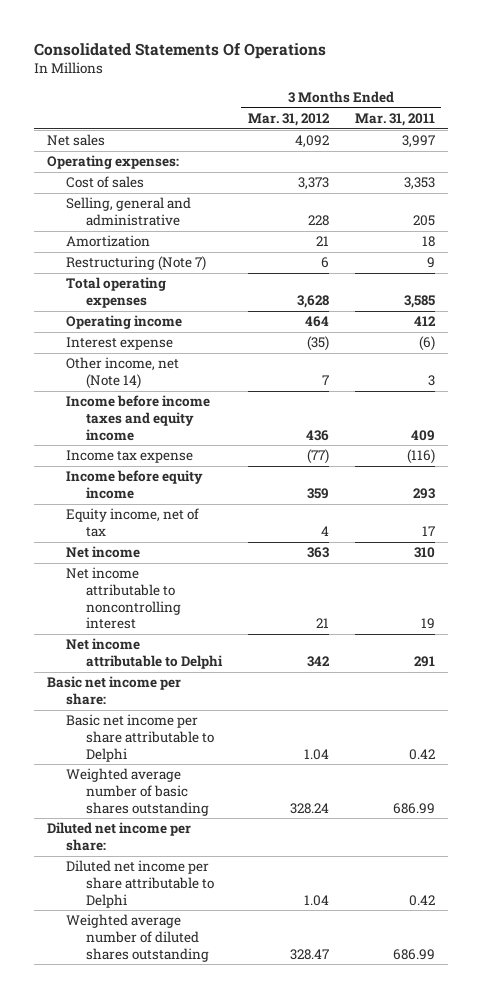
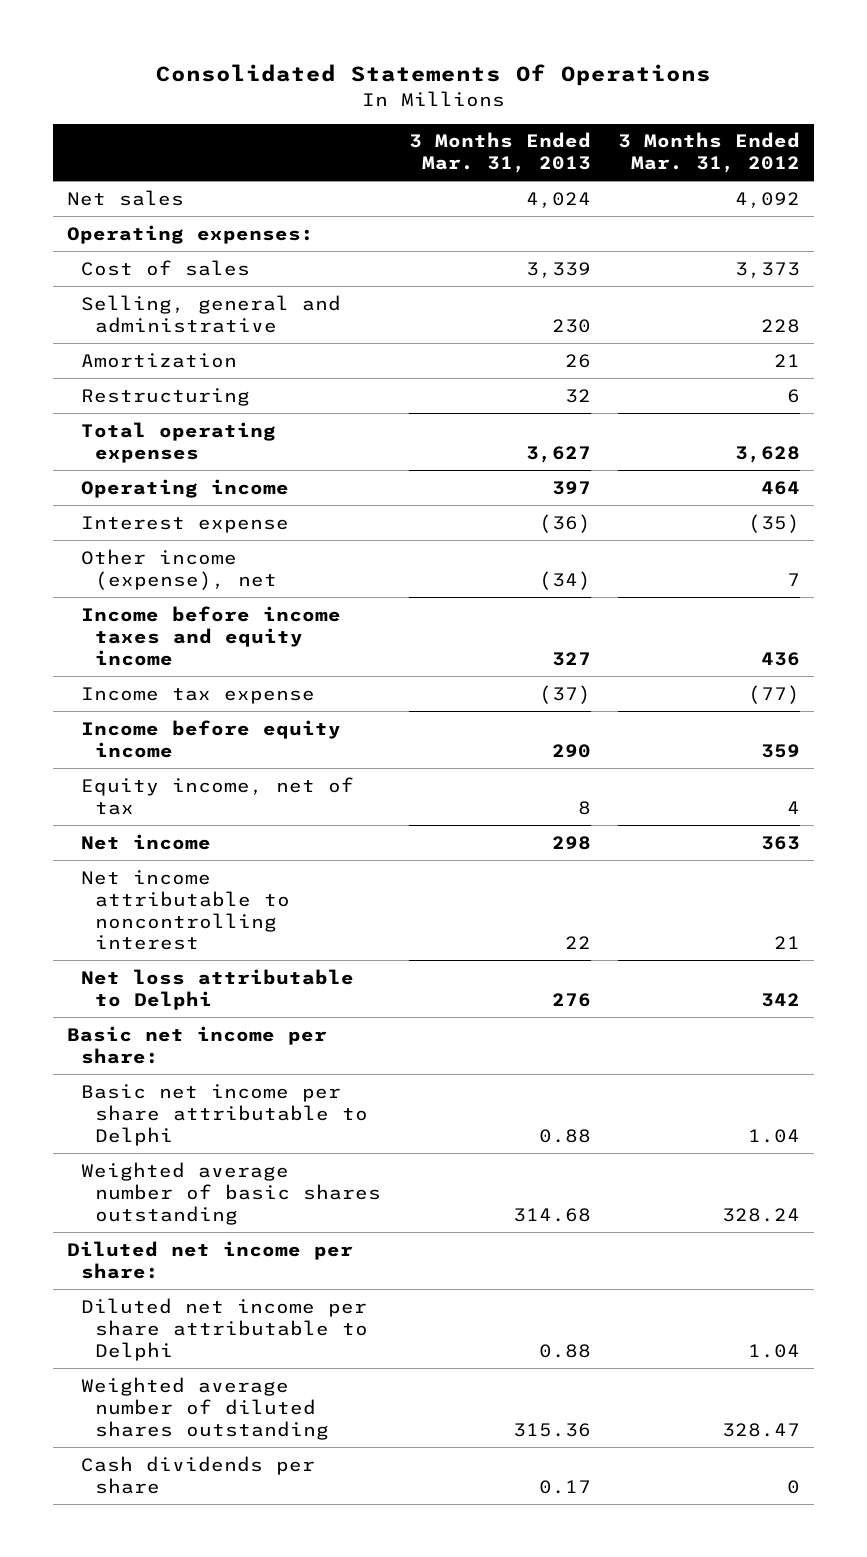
- | 3 Months Ended Mar. 31, 2012 | 3 Months Ended Mar. 31, 2011
+ | 3 Months Ended Mar. 31, 2013 | 3 Months Ended Mar. 31, 2012
- Restructuring (Note 7) | 6 | 9
+ Restructuring | 32 | 6
- Other income, net (Note 14) | 7 | 3
+ Other income (expense), net | (34) | 7
- Net income attributable to Delphi | 342 | 291
+ Net loss attributable to Delphi | 276 | 342
+ Cash dividends per share | 0.17 | 0

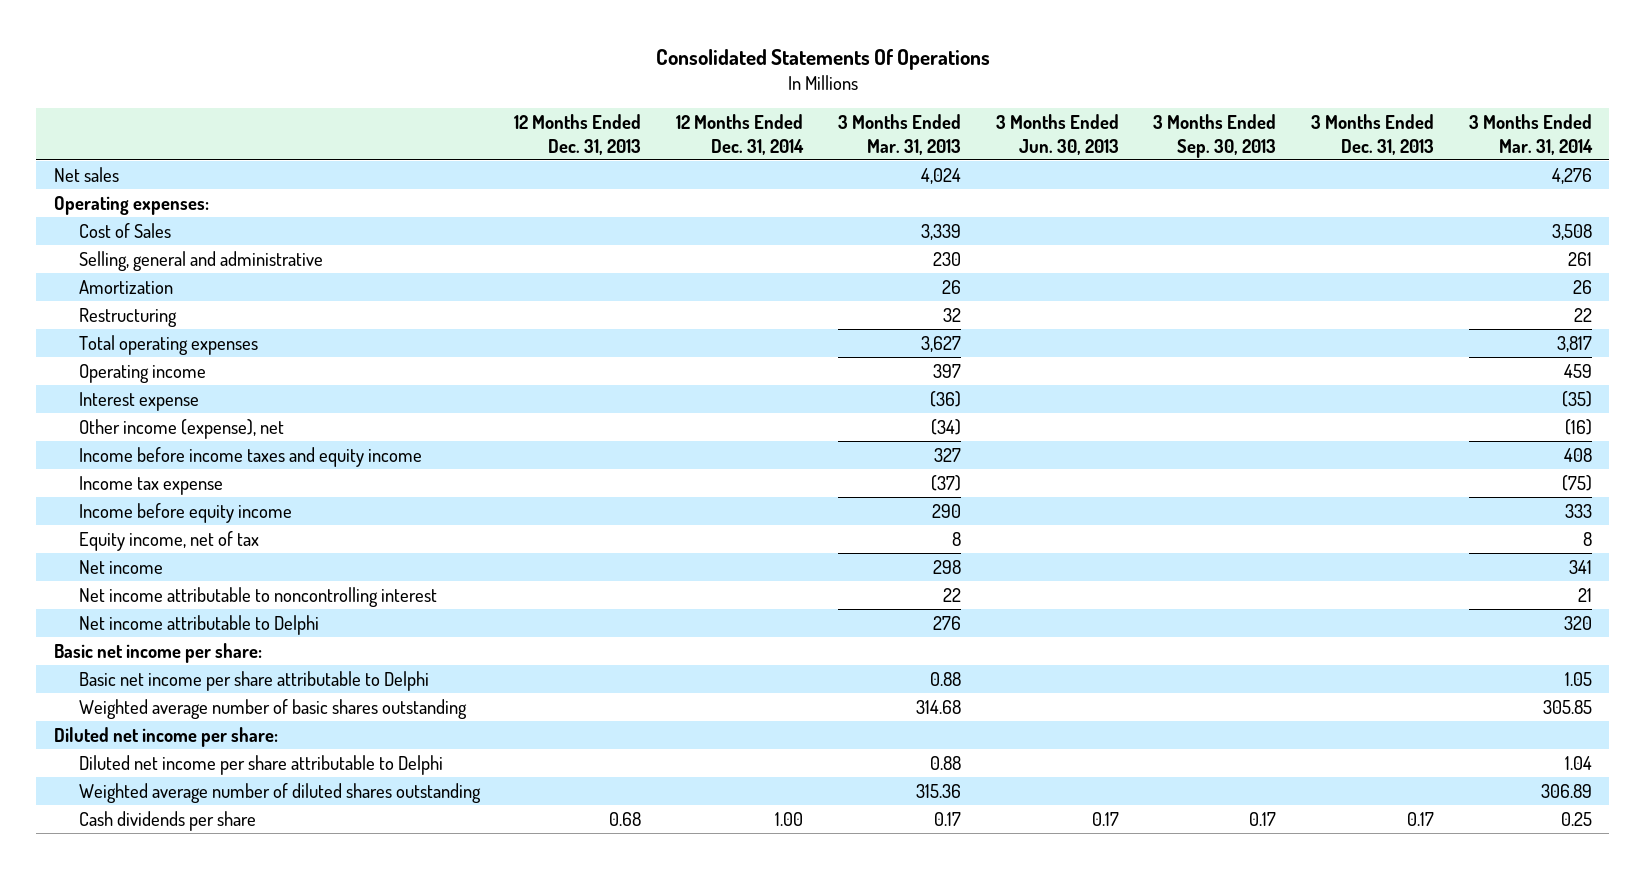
- | 3 Months Ended Mar. 31, 2013 | 3 Months Ended Mar. 31, 2012
+ | 12 Months Ended Dec. 31, 2013 | 12 Months Ended Dec. 31, 2014 | 3 Months Ended Mar. 31, 2013 | 3 Months Ended Jun. 30, 2013 | 3 Months Ended Sep. 30, 2013 | 3 Months Ended Dec. 31, 2013 | 3 Months Ended Mar. 31, 2014
- Cost of sales | 3,339 | 3,373
+ Cost of Sales | | | 3,339 | | | | 3,508
- Net loss attributable to Delphi | 276 | 342
+ Net income attributable to Delphi | | | 276 | | | | 320

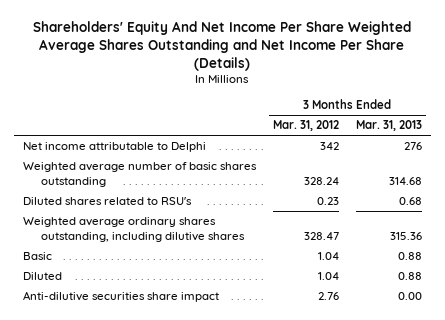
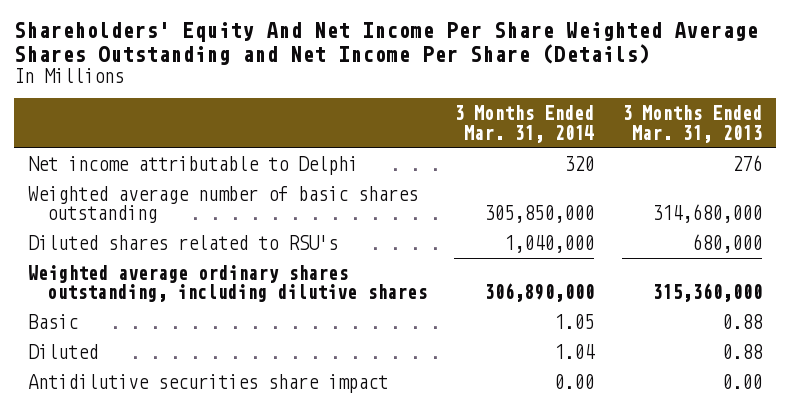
- | 3 Months Ended Mar. 31, 2012 | 3 Months Ended Mar. 31, 2013
+ | 3 Months Ended Mar. 31, 2014 | 3 Months Ended Mar. 31, 2013
- Weighted average number of basic shares outstanding | 328.24 | 314.68
- Diluted shares related to RSU's | 0.23 | 0.68
- Weighted average ordinary shares outstanding, including dilutive shares | 328.47 | 315.36
+ Weighted average number of basic shares outstanding | 305,850,000 | 314,680,000
+ Diluted shares related to RSU's | 1,040,000 | 680,000
+ Weighted average ordinary shares outstanding, including dilutive shares | 306,890,000 | 315,360,000
- Anti-dilutive securities share impact | 2.76 | 0.00
+ Antidilutive securities share impact | 0.00 | 0.00

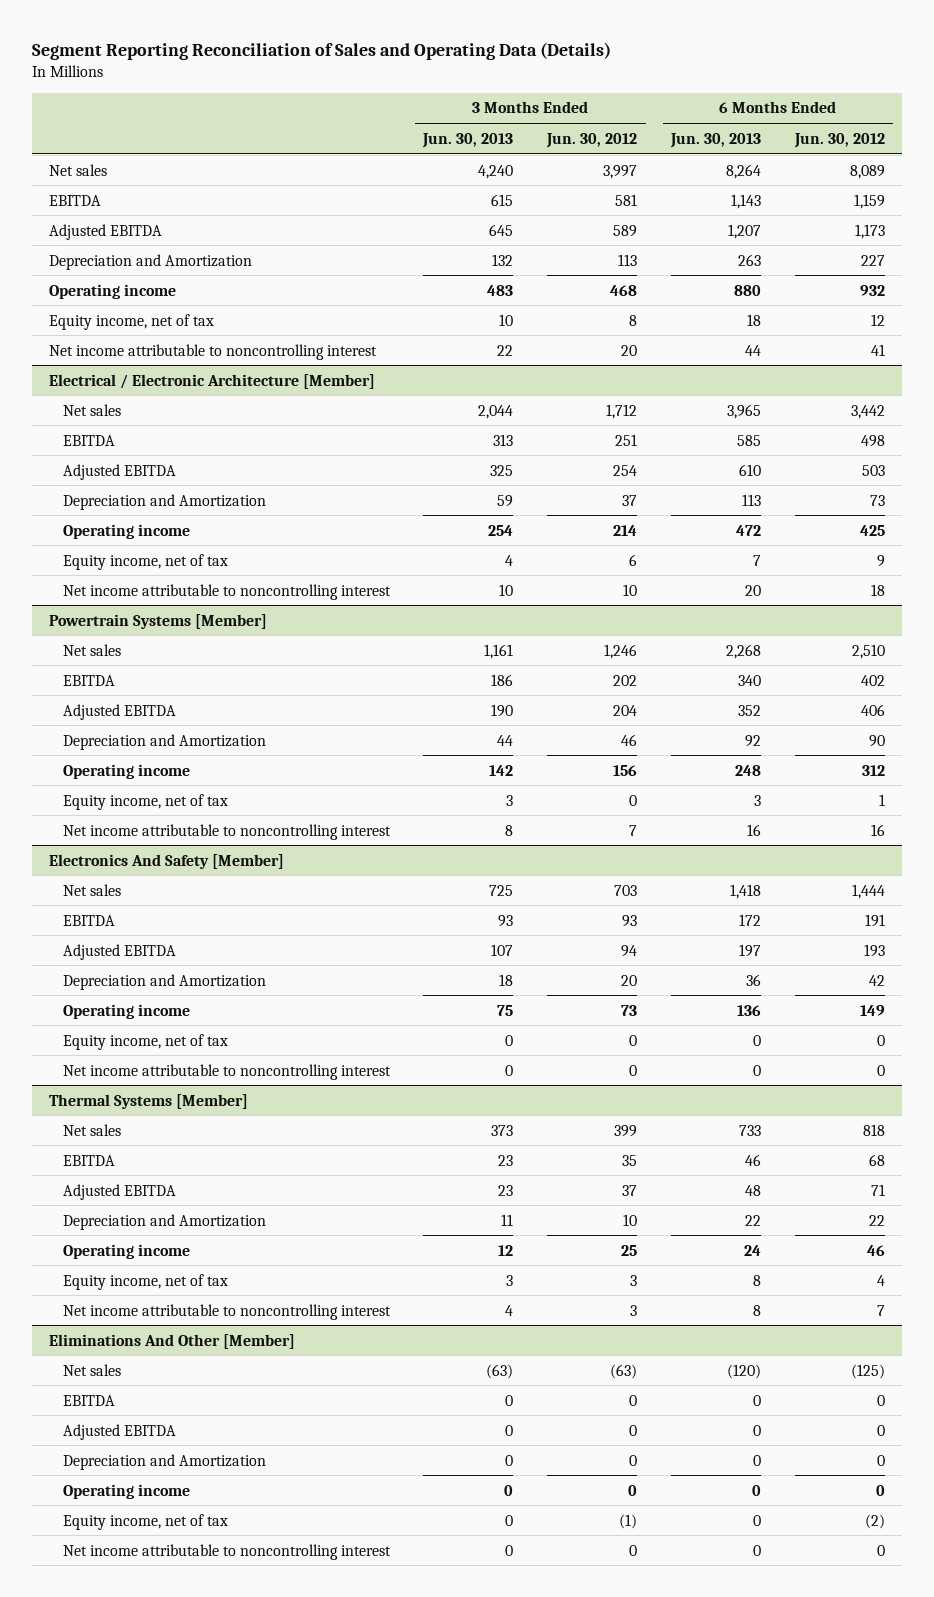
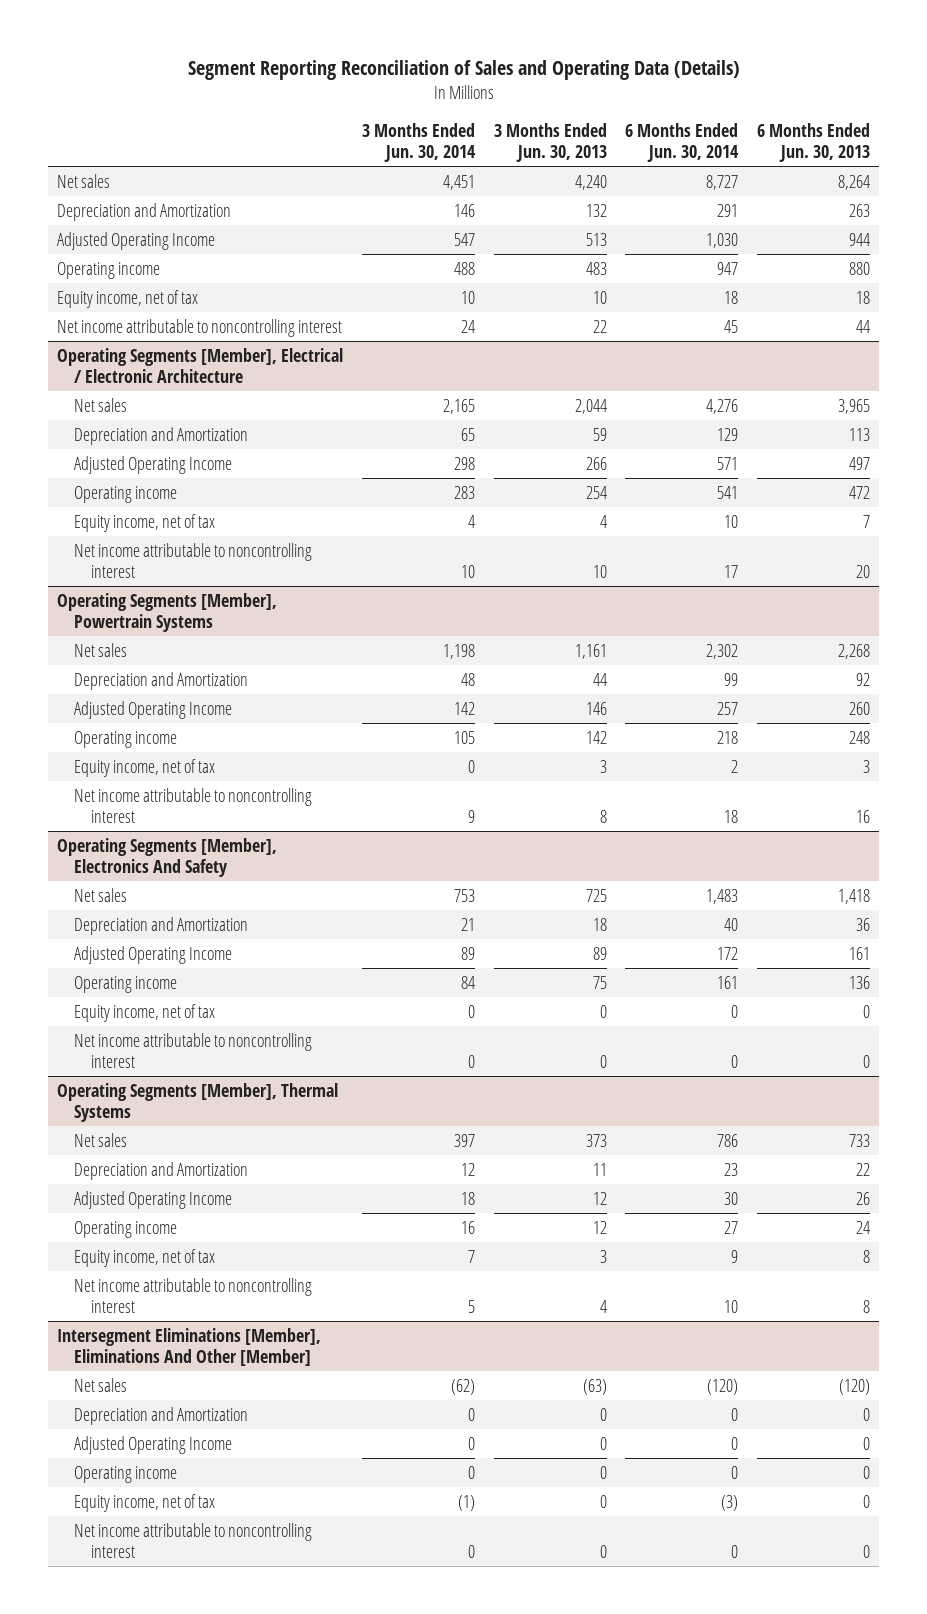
- | 3 Months Ended Jun. 30, 2013 | 3 Months Ended Jun. 30, 2012 | 6 Months Ended Jun. 30, 2013 | 6 Months Ended Jun. 30, 2012
+ | 3 Months Ended Jun. 30, 2014 | 3 Months Ended Jun. 30, 2013 | 6 Months Ended Jun. 30, 2014 | 6 Months Ended Jun. 30, 2013
- EBITDA | 615 | 581 | 1,143 | 1,159
- Adjusted EBITDA | 645 | 589 | 1,207 | 1,173
+ Adjusted Operating Income | 547 | 513 | 1,030 | 944
- Electrical / Electronic Architecture [Member]
+ Operating Segments [Member], Electrical / Electronic Architecture
- EBITDA | 313 | 251 | 585 | 498
- Adjusted EBITDA | 325 | 254 | 610 | 503
+ Adjusted Operating Income | 298 | 266 | 571 | 497
- Powertrain Systems [Member]
+ Operating Segments [Member], Powertrain Systems
- EBITDA | 186 | 202 | 340 | 402
- Adjusted EBITDA | 190 | 204 | 352 | 406
+ Adjusted Operating Income | 142 | 146 | 257 | 260
- Electronics And Safety [Member]
+ Operating Segments [Member], Electronics And Safety
- EBITDA | 93 | 93 | 172 | 191
- Adjusted EBITDA | 107 | 94 | 197 | 193
+ Adjusted Operating Income | 89 | 89 | 172 | 161
- Thermal Systems [Member]
+ Operating Segments [Member], Thermal Systems
- EBITDA | 23 | 35 | 46 | 68
- Adjusted EBITDA | 23 | 37 | 48 | 71
+ Adjusted Operating Income | 18 | 12 | 30 | 26
- Eliminations And Other [Member]
+ Intersegment Eliminations [Member], Eliminations And Other [Member]
- EBITDA | 0 | 0 | 0 | 0
- Adjusted EBITDA | 0 | 0 | 0 | 0
+ Adjusted Operating Income | 0 | 0 | 0 | 0

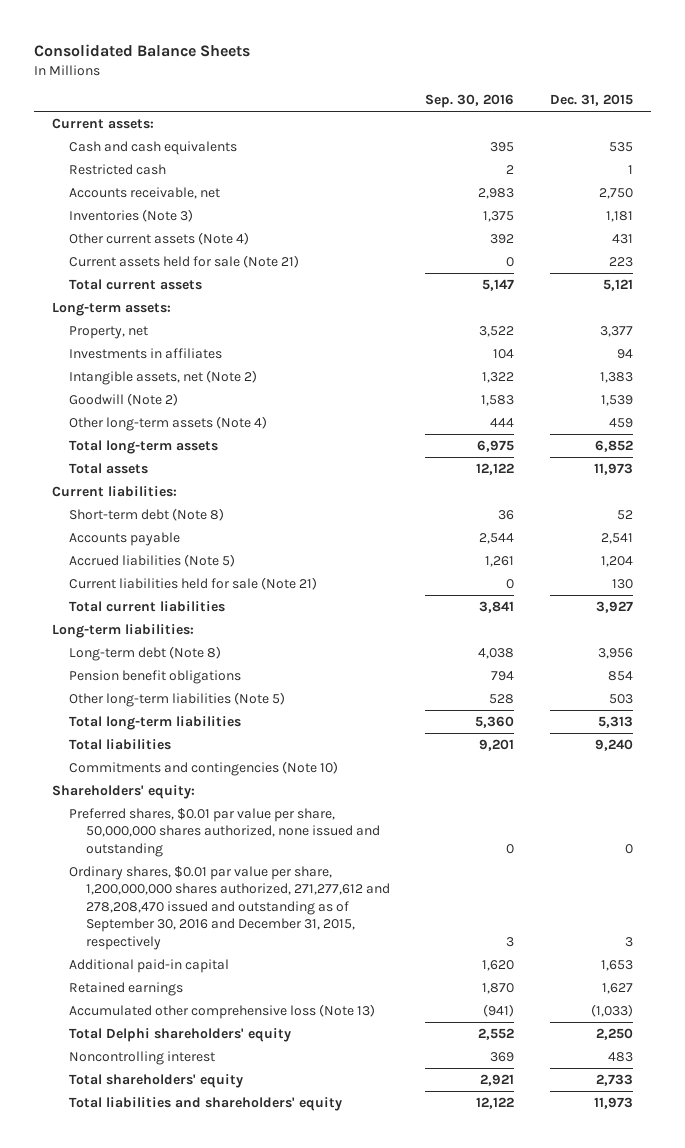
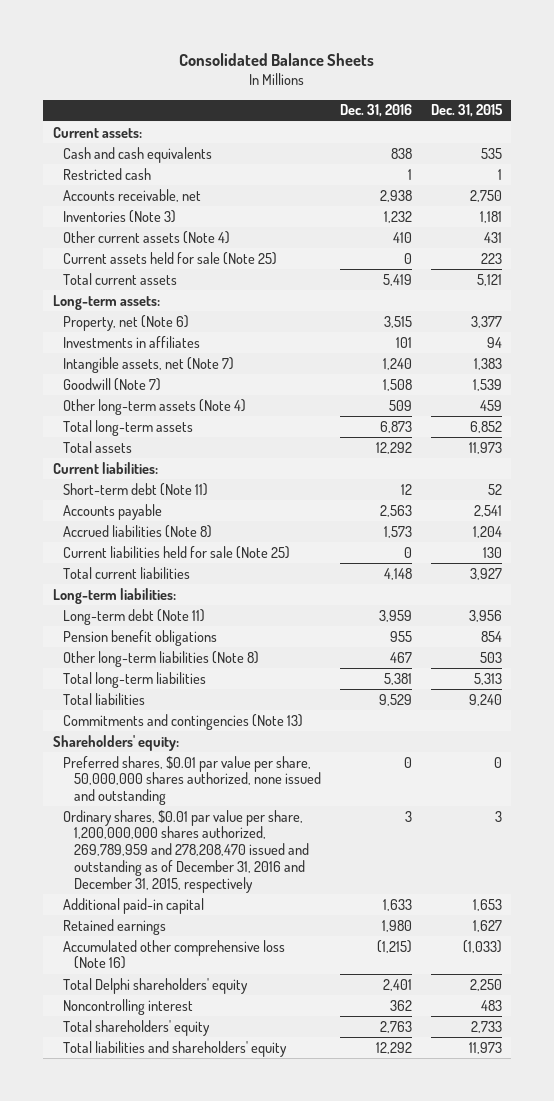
- | Sep. 30, 2016 | Dec. 31, 2015
+ | Dec. 31, 2016 | Dec. 31, 2015
- Current assets held for sale (Note 21) | 0 | 223
+ Current assets held for sale (Note 25) | 0 | 223
- Property, net | 3,522 | 3,377
+ Property, net (Note 6) | 3,515 | 3,377
- Intangible assets, net (Note 2) | 1,322 | 1,383
- Goodwill (Note 2) | 1,583 | 1,539
+ Intangible assets, net (Note 7) | 1,240 | 1,383
+ Goodwill (Note 7) | 1,508 | 1,539
- Short-term debt (Note 8) | 36 | 52
+ Short-term debt (Note 11) | 12 | 52
- Accrued liabilities (Note 5) | 1,261 | 1,204
- Current liabilities held for sale (Note 21) | 0 | 130
+ Accrued liabilities (Note 8) | 1,573 | 1,204
+ Current liabilities held for sale (Note 25) | 0 | 130
- Long-term debt (Note 8) | 4,038 | 3,956
+ Long-term debt (Note 11) | 3,959 | 3,956
- Other long-term liabilities (Note 5) | 528 | 503
+ Other long-term liabilities (Note 8) | 467 | 503
- Commitments and contingencies (Note 10)
+ Commitments and contingencies (Note 13)
- Ordinary shares, $0.01 par value per share, 1,200,000,000 shares authorized, 271,277,612 and 278,208,470 issued and outstanding as of September 30, 2016 and December 31, 2015, respectively | 3 | 3
+ Ordinary shares, $0.01 par value per share, 1,200,000,000 shares authorized, 269,789,959 and 278,208,470 issued and outstanding as of December 31, 2016 and December 31, 2015, respectively | 3 | 3
- Accumulated other comprehensive loss (Note 13) | (941) | (1,033)
+ Accumulated other comprehensive loss (Note 16) | (1,215) | (1,033)

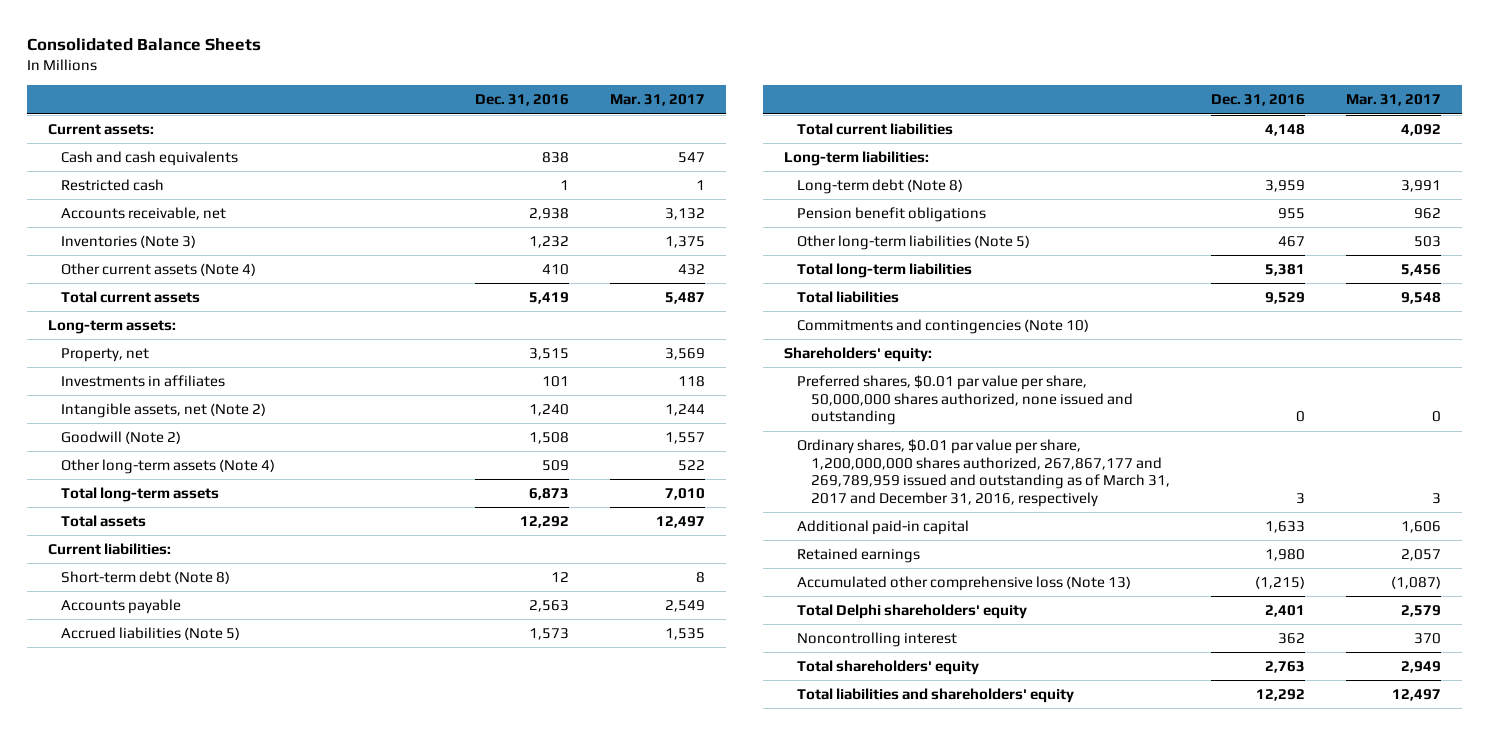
- | Dec. 31, 2016 | Dec. 31, 2015
+ | Dec. 31, 2016 | Mar. 31, 2017
- Current assets held for sale (Note 25) | 0 | 223
- Property, net (Note 6) | 3,515 | 3,377
+ Property, net | 3,515 | 3,569
- Intangible assets, net (Note 7) | 1,240 | 1,383
- Goodwill (Note 7) | 1,508 | 1,539
+ Intangible assets, net (Note 2) | 1,240 | 1,244
+ Goodwill (Note 2) | 1,508 | 1,557
- Short-term debt (Note 11) | 12 | 52
+ Short-term debt (Note 8) | 12 | 8
- Accrued liabilities (Note 8) | 1,573 | 1,204
- Current liabilities held for sale (Note 25) | 0 | 130
+ Accrued liabilities (Note 5) | 1,573 | 1,535
- Long-term debt (Note 11) | 3,959 | 3,956
+ Long-term debt (Note 8) | 3,959 | 3,991
- Other long-term liabilities (Note 8) | 467 | 503
+ Other long-term liabilities (Note 5) | 467 | 503
- Commitments and contingencies (Note 13)
+ Commitments and contingencies (Note 10)
- Ordinary shares, $0.01 par value per share, 1,200,000,000 shares authorized, 269,789,959 and 278,208,470 issued and outstanding as of December 31, 2016 and December 31, 2015, respectively | 3 | 3
+ Ordinary shares, $0.01 par value per share, 1,200,000,000 shares authorized, 267,867,177 and 269,789,959 issued and outstanding as of March 31, 2017 and December 31, 2016, respectively | 3 | 3
- Accumulated other comprehensive loss (Note 16) | (1,215) | (1,033)
+ Accumulated other comprehensive loss (Note 13) | (1,215) | (1,087)

